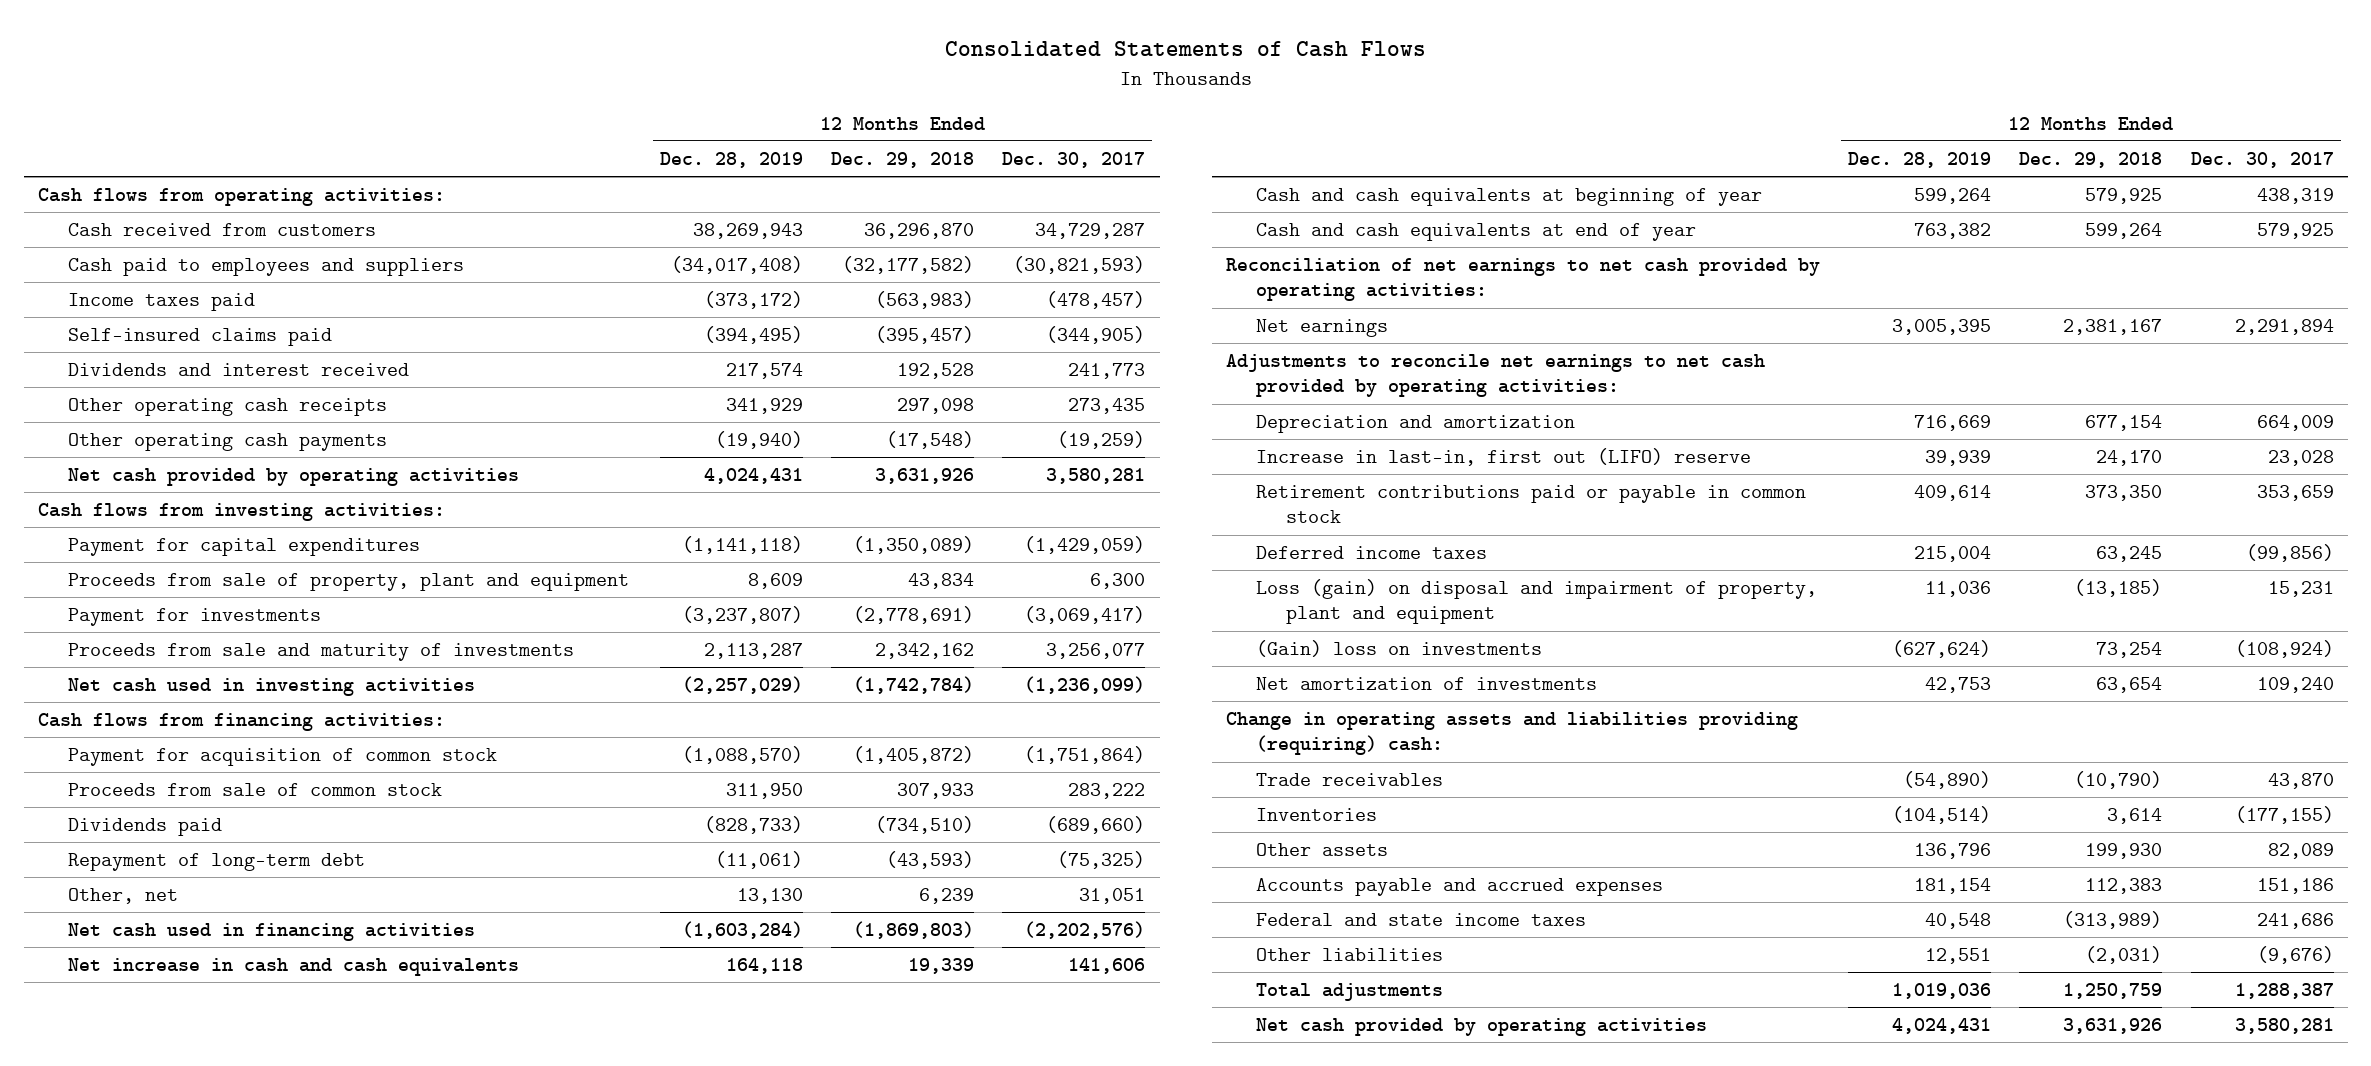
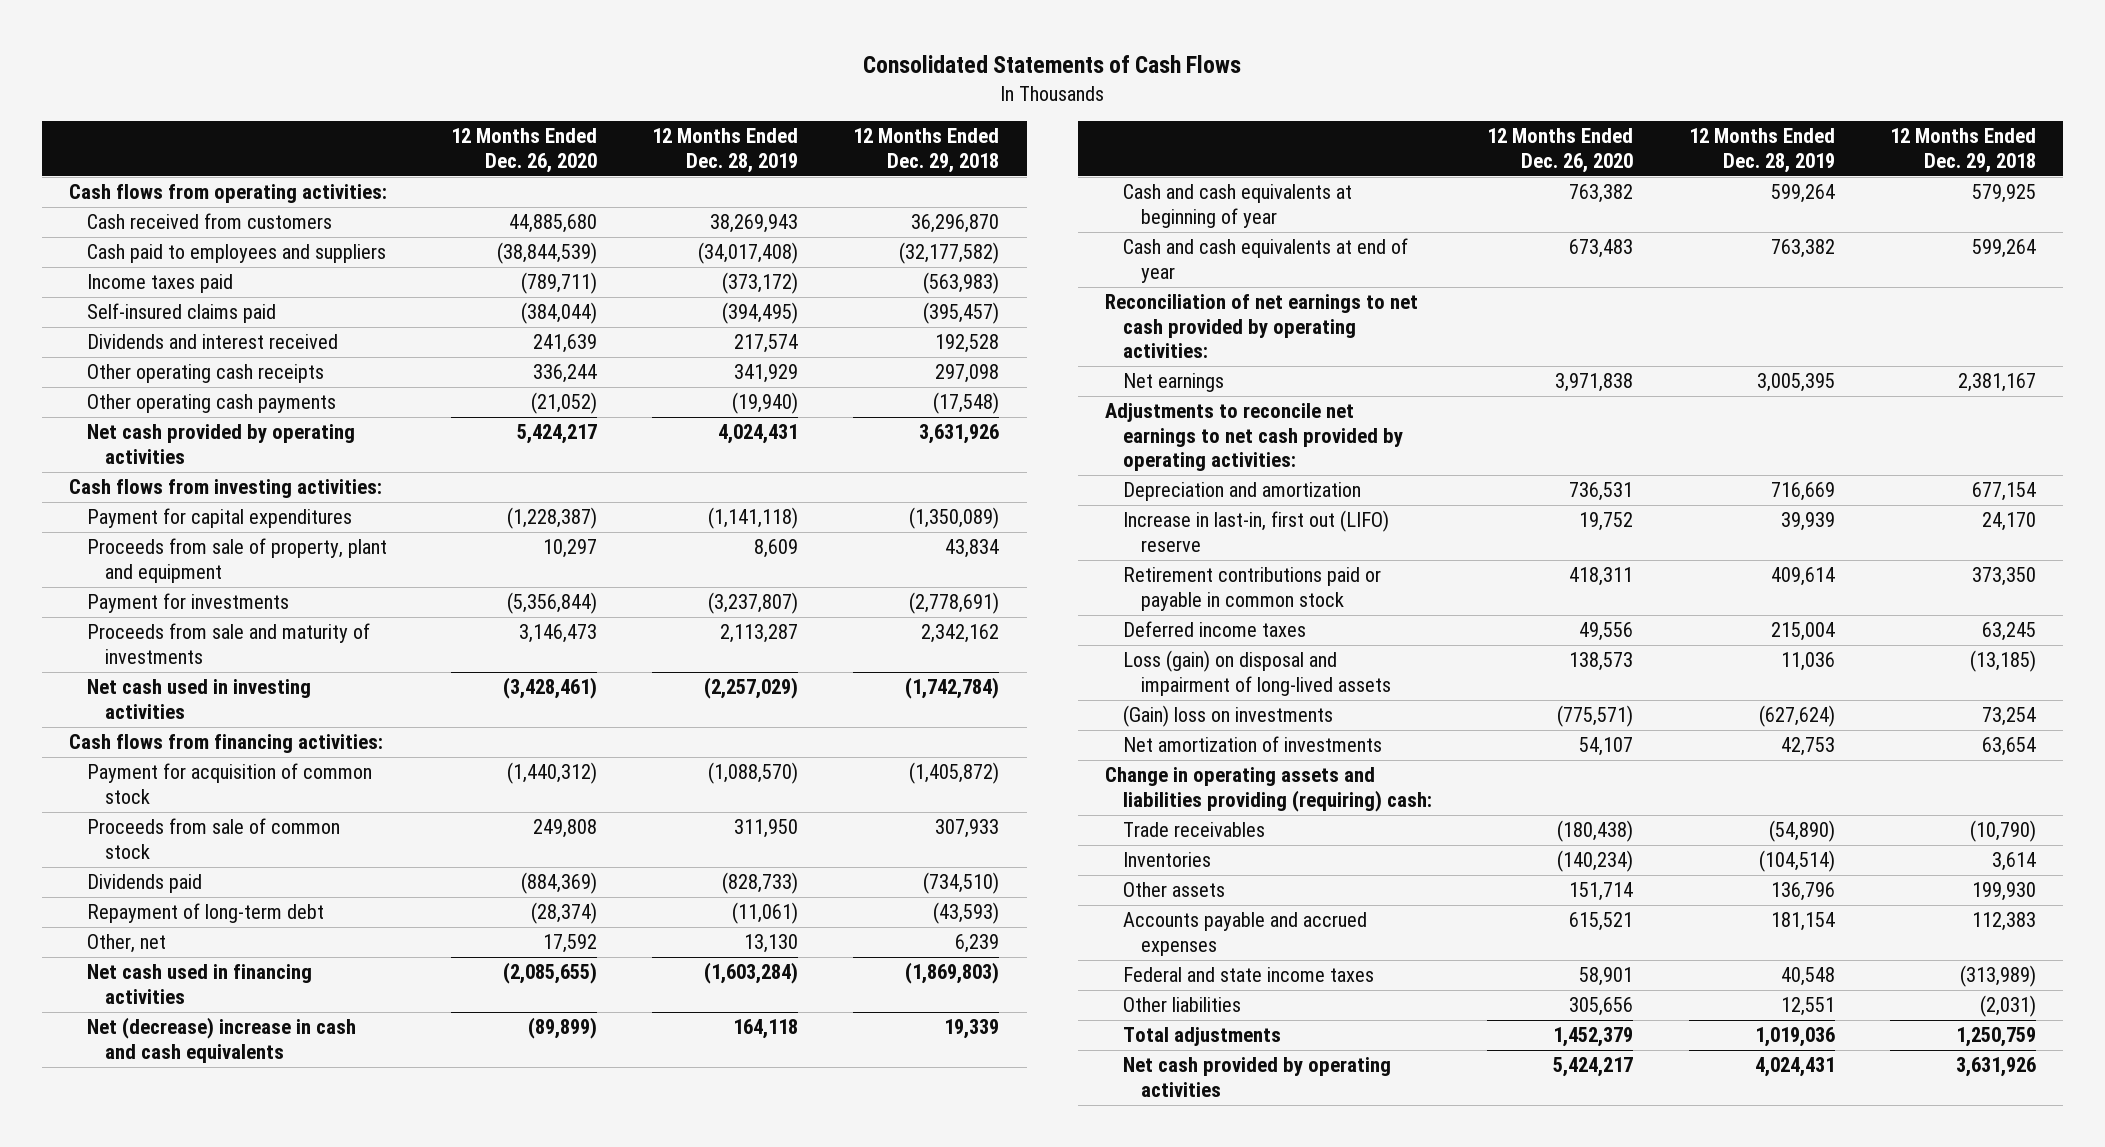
- | 12 Months Ended Dec. 28, 2019 | 12 Months Ended Dec. 29, 2018 | 12 Months Ended Dec. 30, 2017
+ | 12 Months Ended Dec. 26, 2020 | 12 Months Ended Dec. 28, 2019 | 12 Months Ended Dec. 29, 2018
- Net increase in cash and cash equivalents | 164,118 | 19,339 | 141,606
+ Net (decrease) increase in cash and cash equivalents | (89,899) | 164,118 | 19,339
- Loss (gain) on disposal and impairment of property, plant and equipment | 11,036 | (13,185) | 15,231
+ Loss (gain) on disposal and impairment of long-lived assets | 138,573 | 11,036 | (13,185)

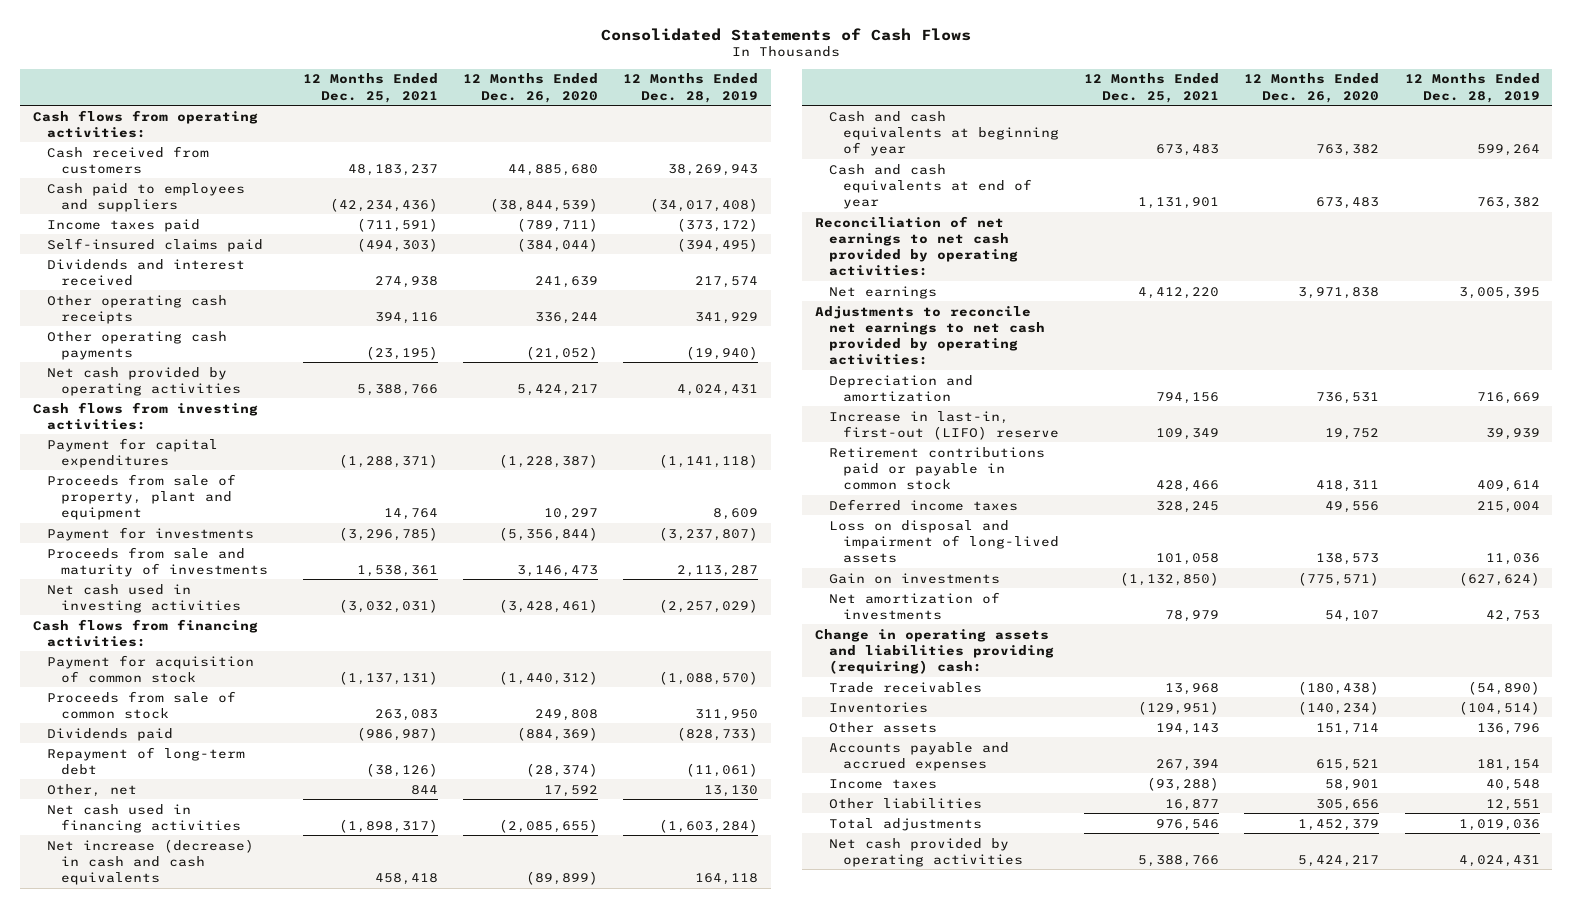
- | 12 Months Ended Dec. 26, 2020 | 12 Months Ended Dec. 28, 2019 | 12 Months Ended Dec. 29, 2018
+ | 12 Months Ended Dec. 25, 2021 | 12 Months Ended Dec. 26, 2020 | 12 Months Ended Dec. 28, 2019
- Net (decrease) increase in cash and cash equivalents | (89,899) | 164,118 | 19,339
+ Net increase (decrease) in cash and cash equivalents | 458,418 | (89,899) | 164,118
- Increase in last-in, first out (LIFO) reserve | 19,752 | 39,939 | 24,170
+ Increase in last-in, first-out (LIFO) reserve | 109,349 | 19,752 | 39,939
- Loss (gain) on disposal and impairment of long-lived assets | 138,573 | 11,036 | (13,185)
- (Gain) loss on investments | (775,571) | (627,624) | 73,254
+ Loss on disposal and impairment of long-lived assets | 101,058 | 138,573 | 11,036
+ Gain on investments | (1,132,850) | (775,571) | (627,624)
- Federal and state income taxes | 58,901 | 40,548 | (313,989)
+ Income taxes | (93,288) | 58,901 | 40,548

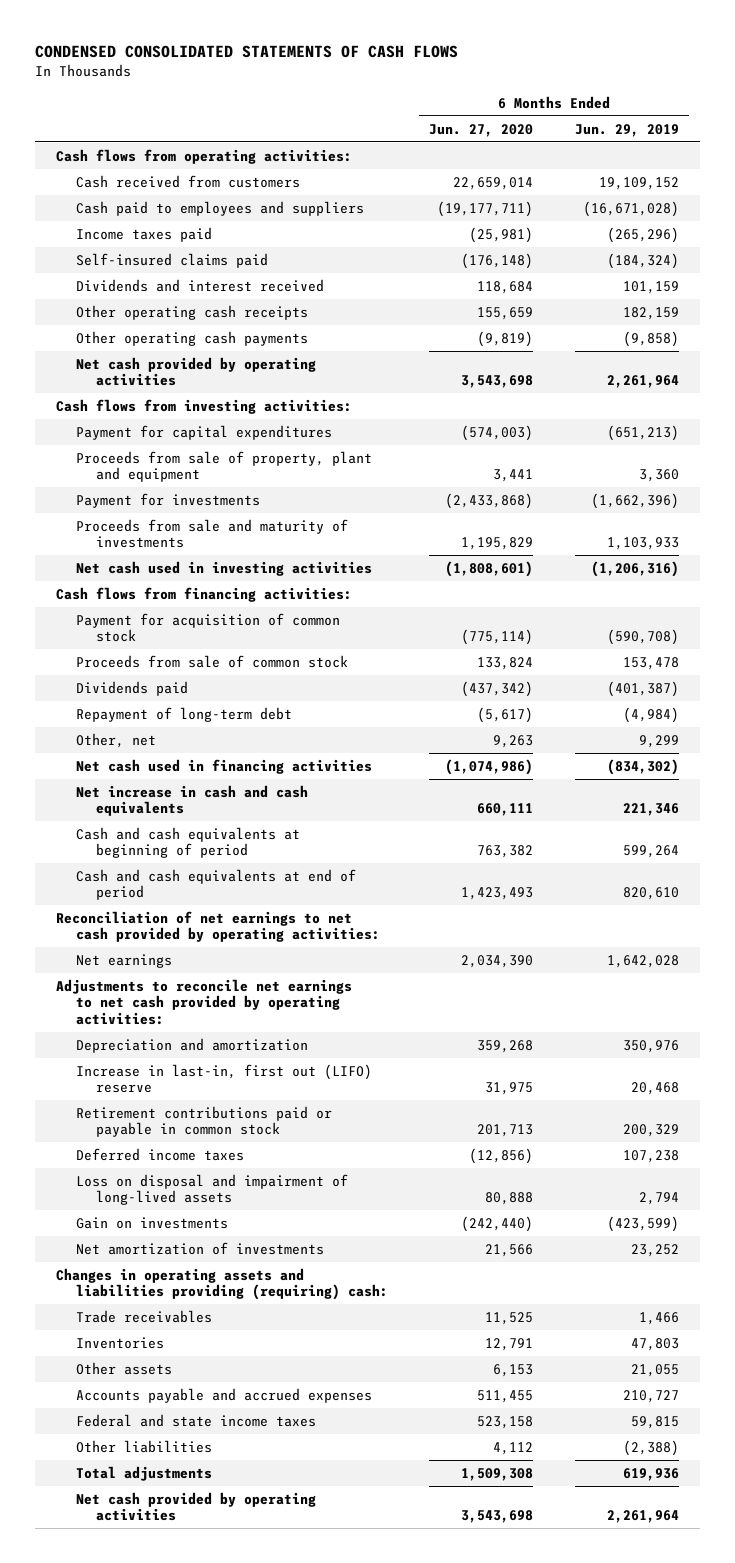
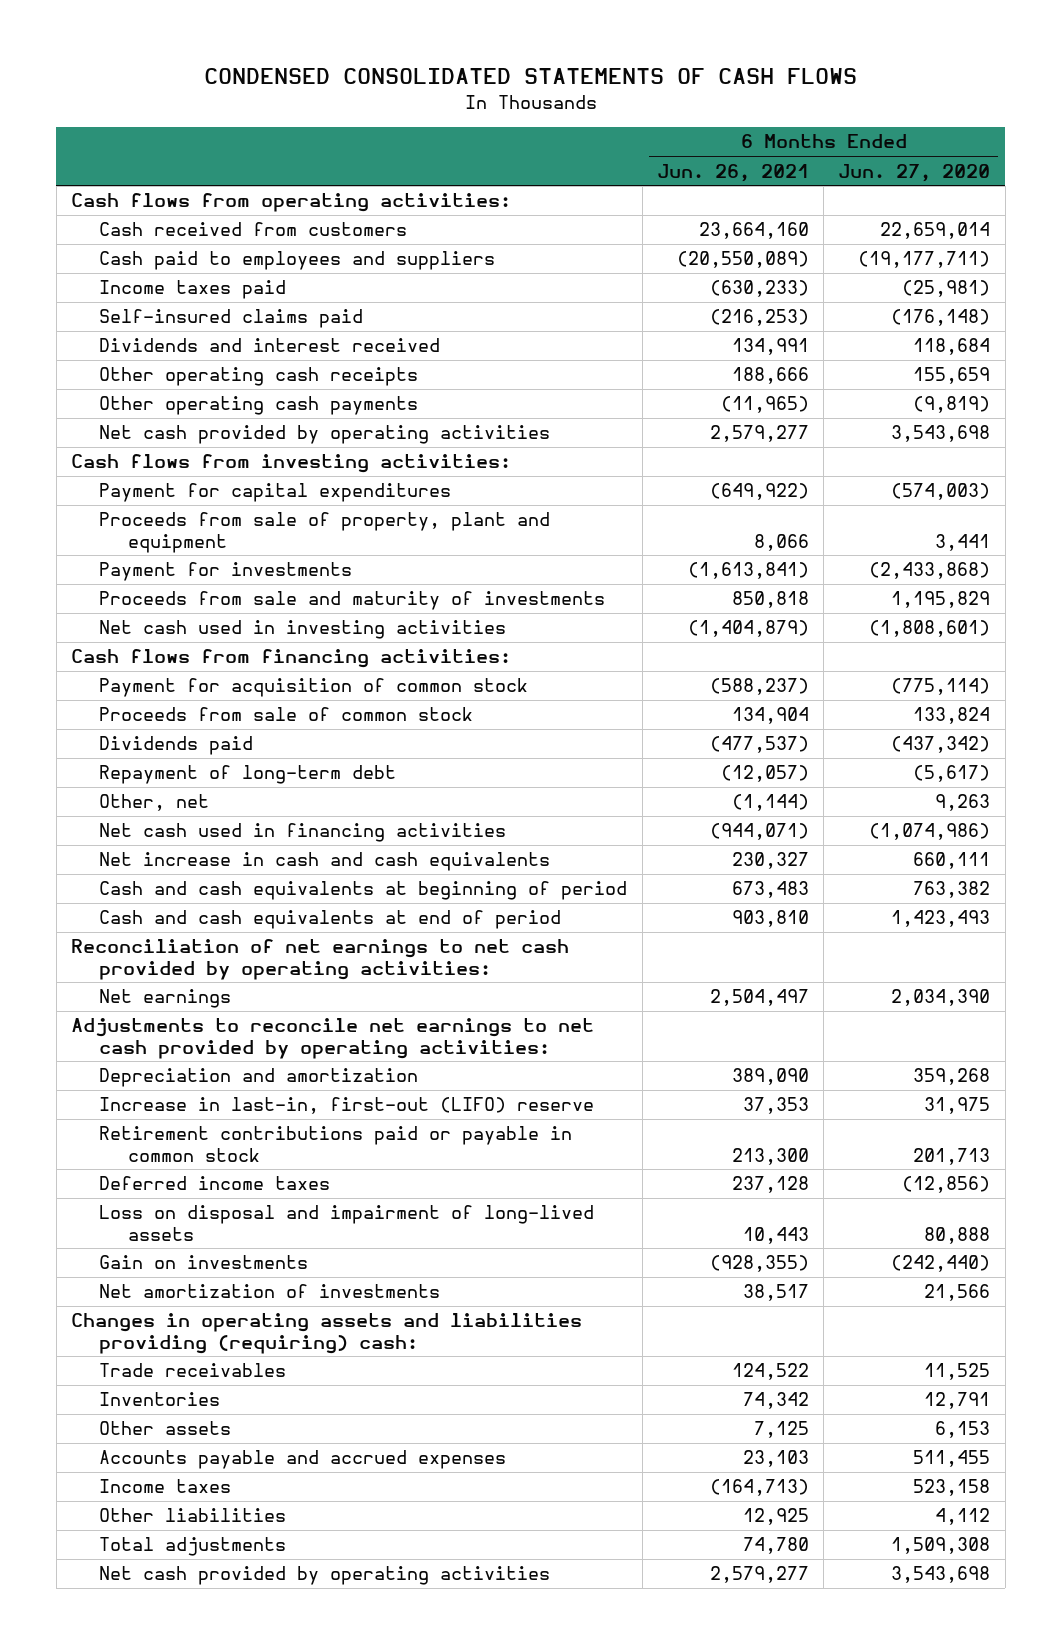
- | 6 Months Ended Jun. 27, 2020 | 6 Months Ended Jun. 29, 2019
+ | 6 Months Ended Jun. 26, 2021 | 6 Months Ended Jun. 27, 2020
- Increase in last-in, first out (LIFO) reserve | 31,975 | 20,468
+ Increase in last-in, first-out (LIFO) reserve | 37,353 | 31,975
- Federal and state income taxes | 523,158 | 59,815
+ Income taxes | (164,713) | 523,158

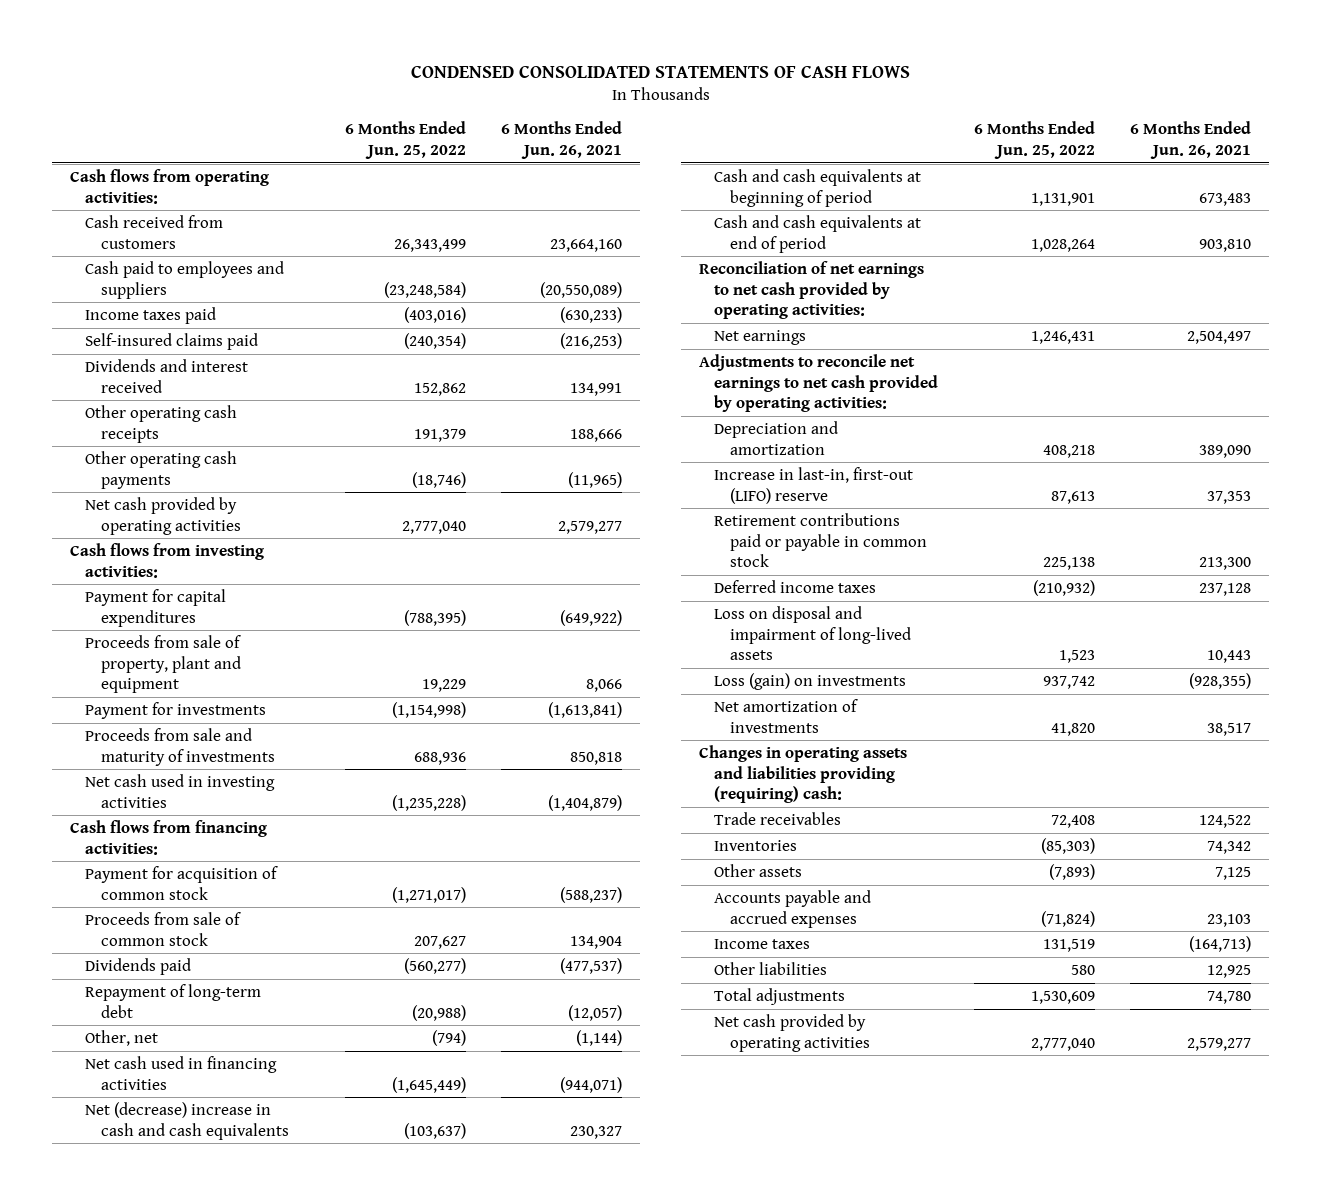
- | 6 Months Ended Jun. 26, 2021 | 6 Months Ended Jun. 27, 2020
+ | 6 Months Ended Jun. 25, 2022 | 6 Months Ended Jun. 26, 2021
- Net increase in cash and cash equivalents | 230,327 | 660,111
+ Net (decrease) increase in cash and cash equivalents | (103,637) | 230,327
- Gain on investments | (928,355) | (242,440)
+ Loss (gain) on investments | 937,742 | (928,355)

